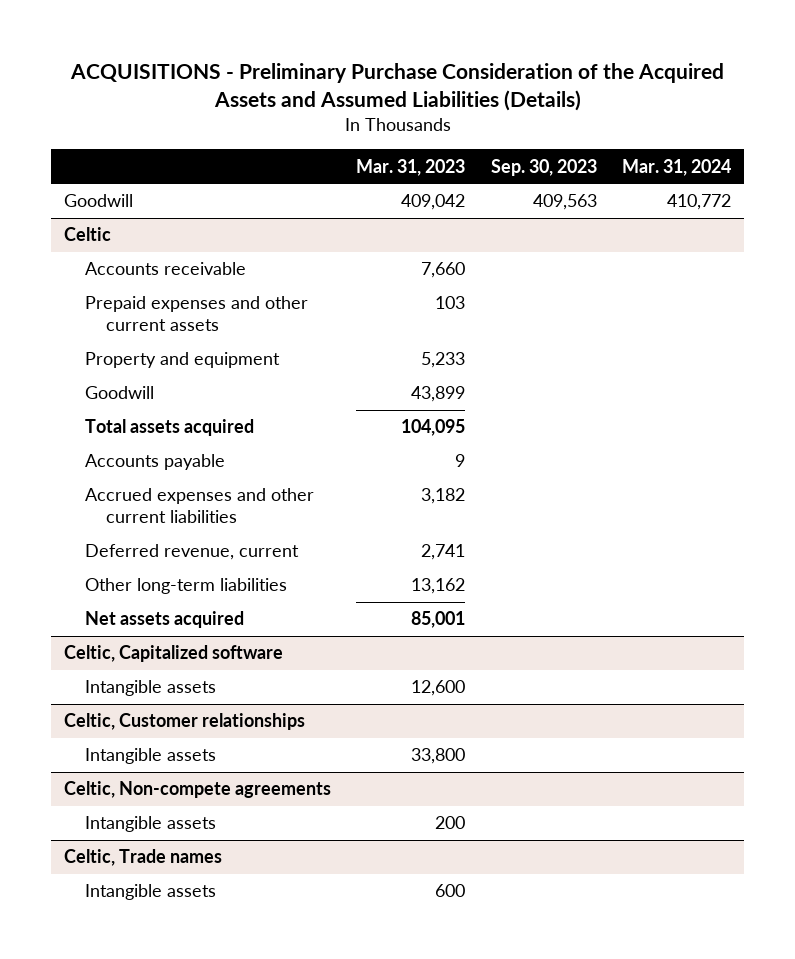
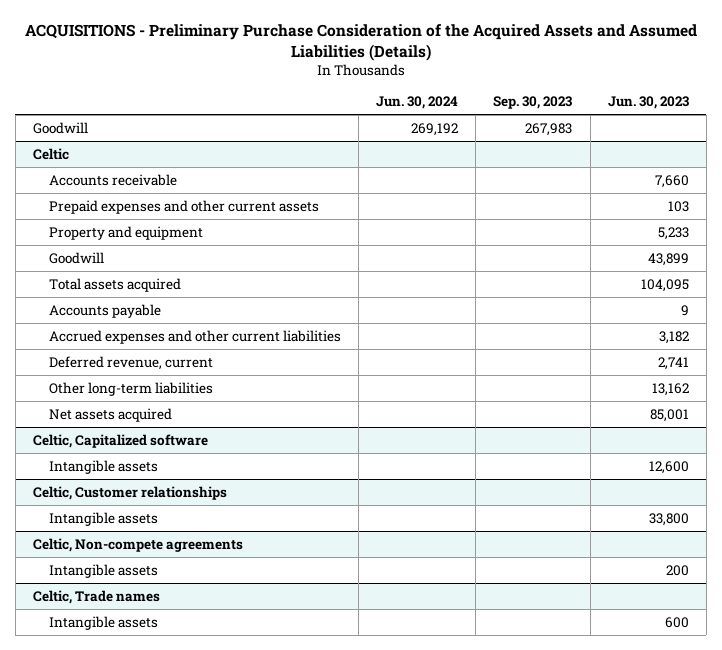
- | Mar. 31, 2023 | Sep. 30, 2023 | Mar. 31, 2024
+ | Jun. 30, 2024 | Sep. 30, 2023 | Jun. 30, 2023
- Goodwill | 409,042 | 409,563 | 410,772
+ Goodwill | 269,192 | 267,983 |

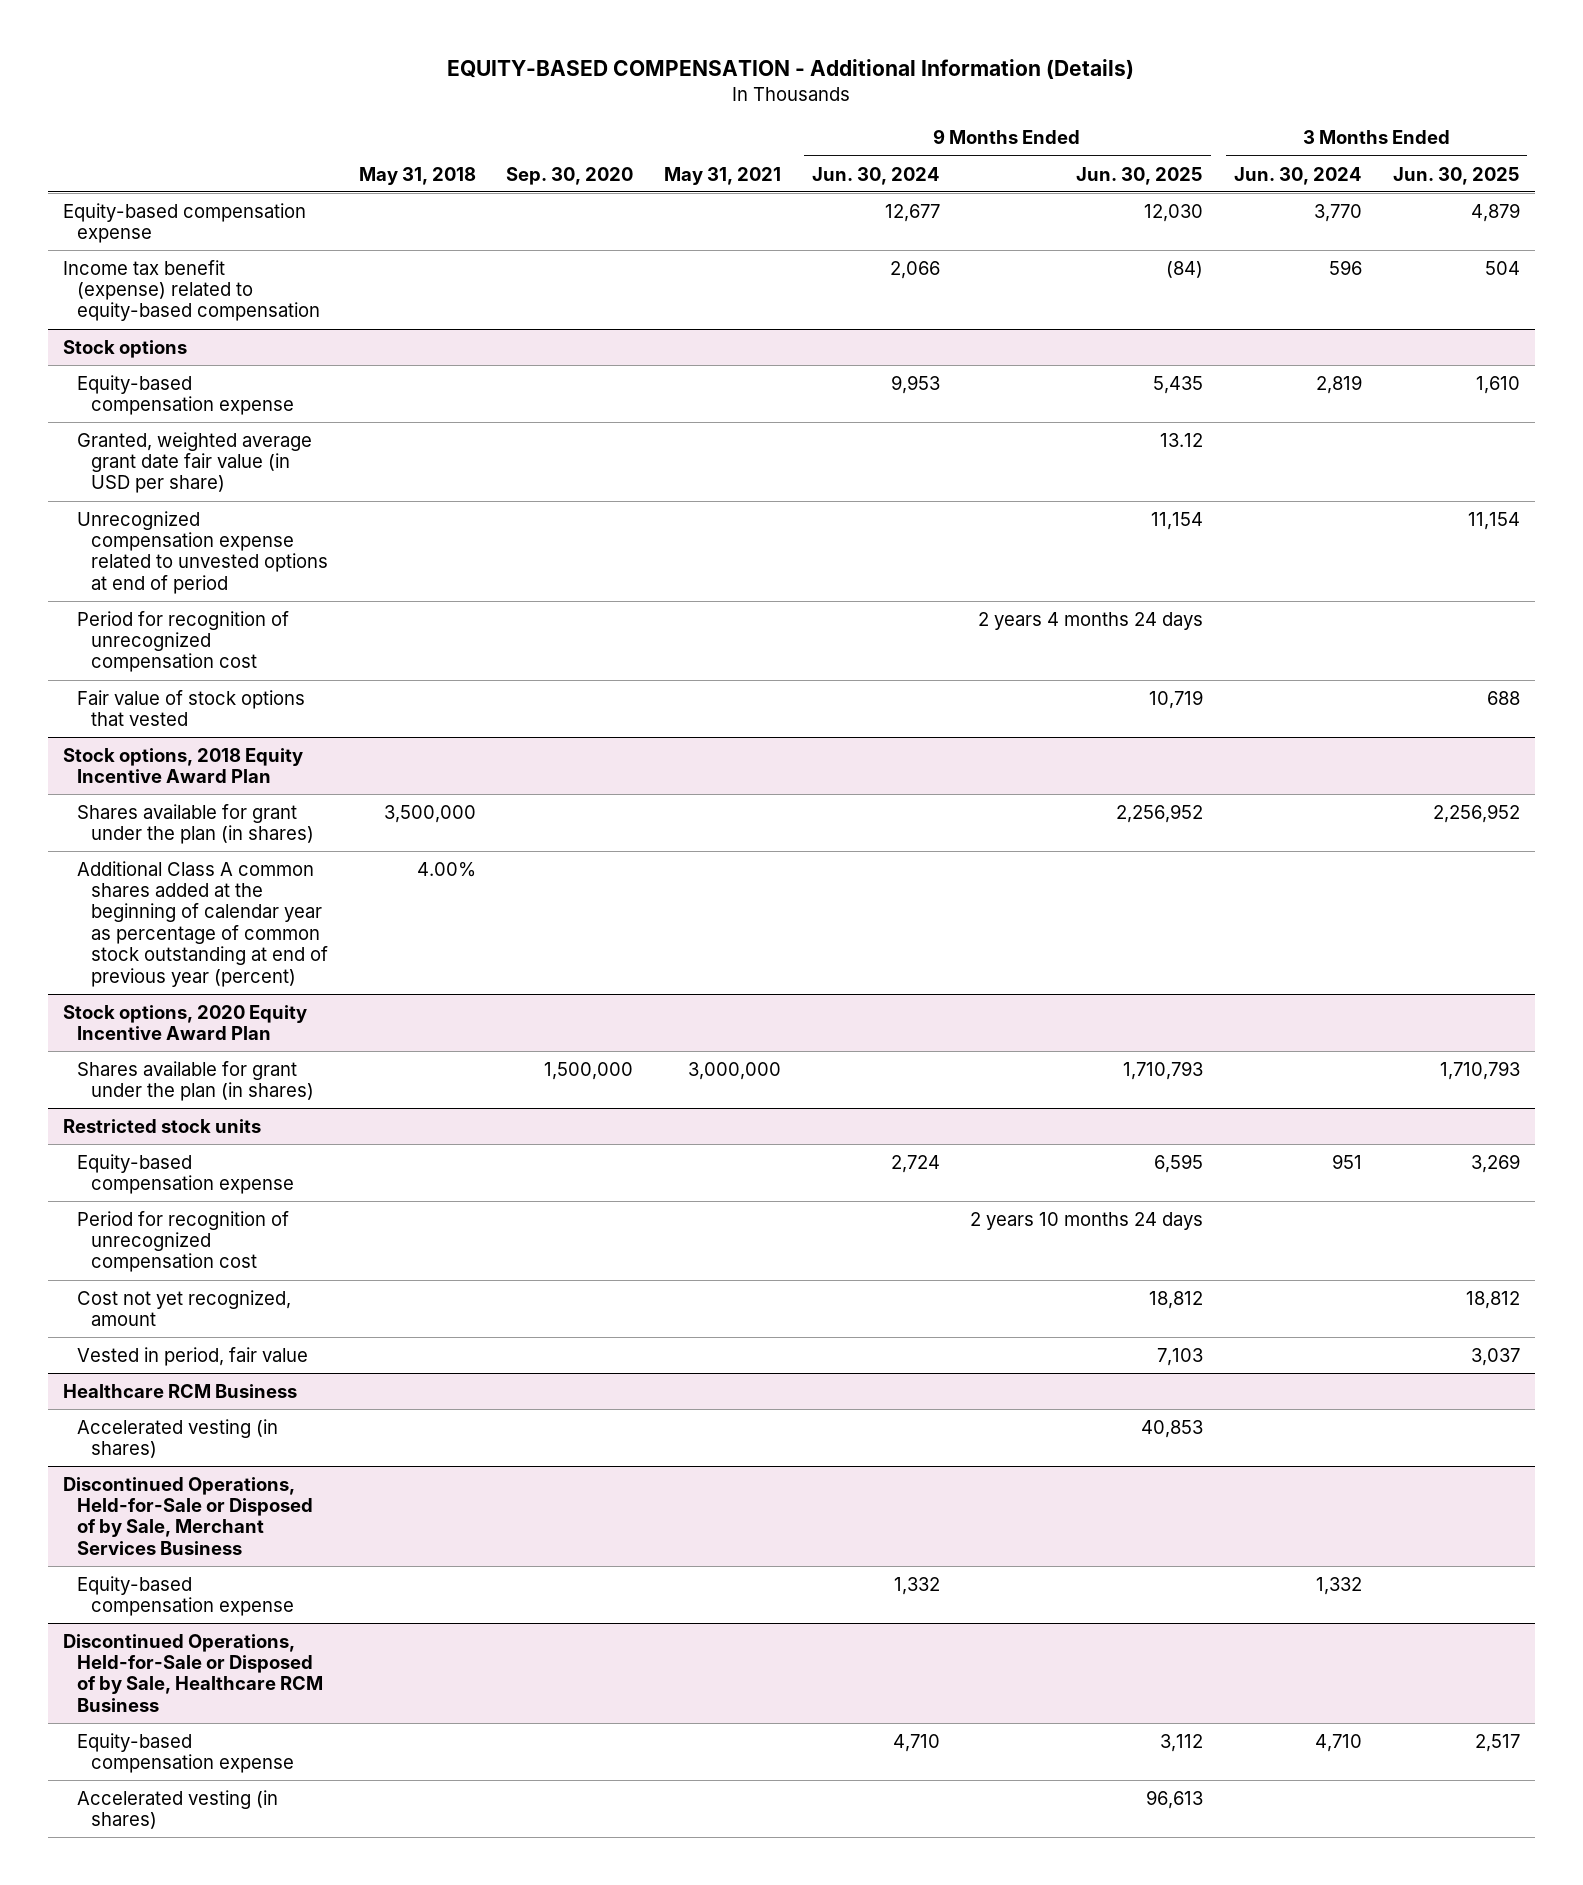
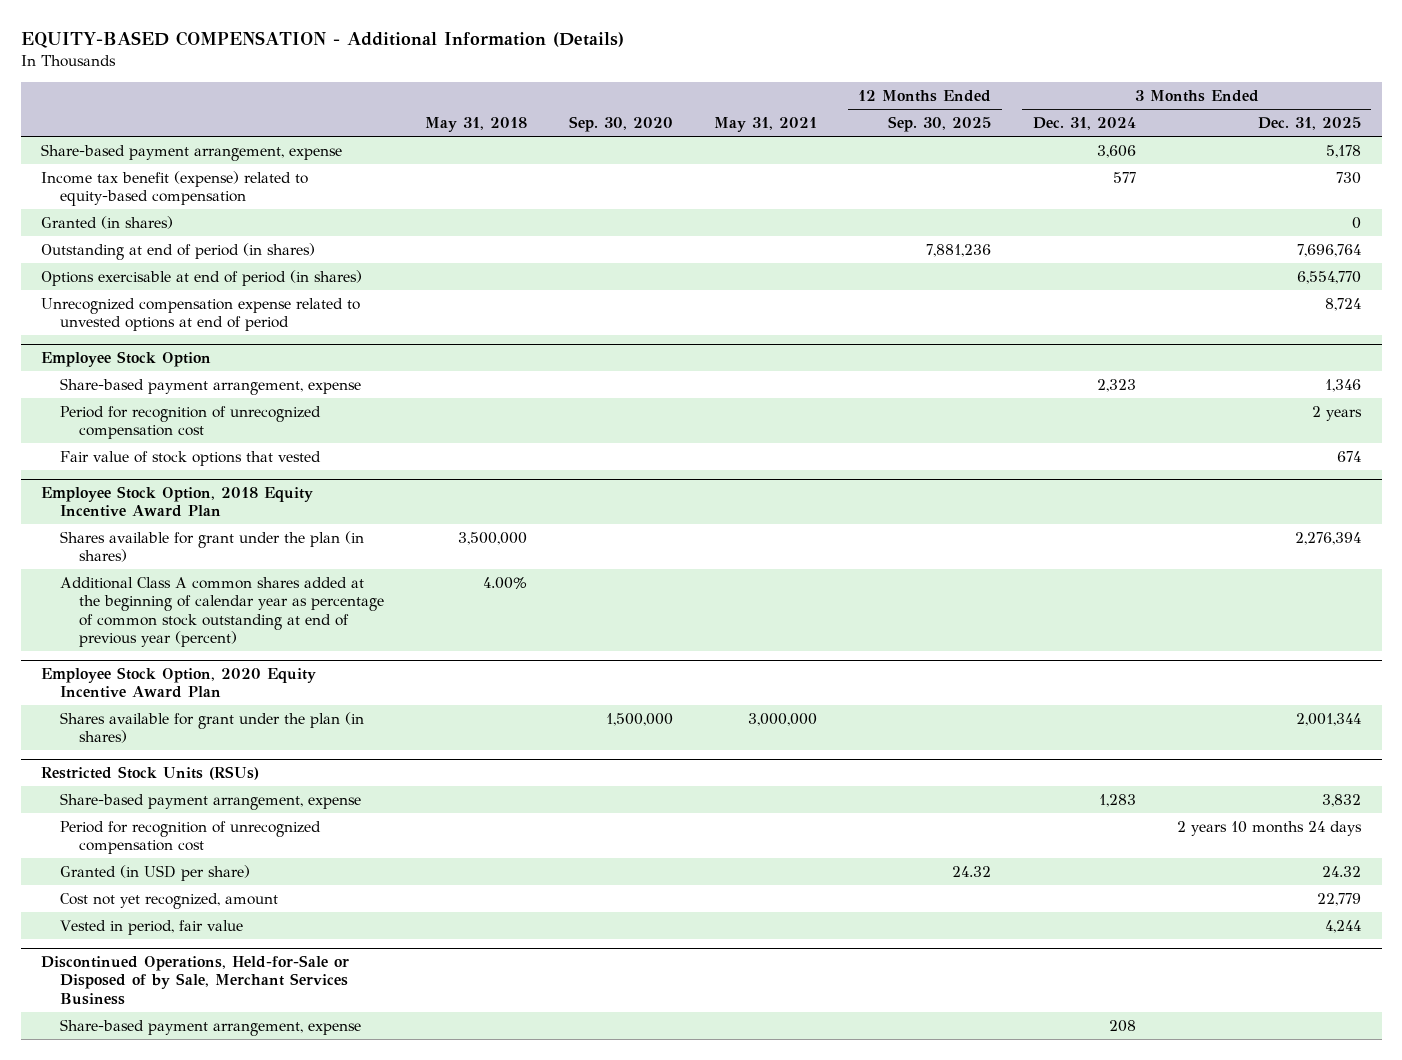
- | May 31, 2018 | Sep. 30, 2020 | May 31, 2021 | 9 Months Ended Jun. 30, 2024 | 9 Months Ended Jun. 30, 2025 | 3 Months Ended Jun. 30, 2024 | 3 Months Ended Jun. 30, 2025
+ | May 31, 2018 | Sep. 30, 2020 | May 31, 2021 | 12 Months Ended Sep. 30, 2025 | 3 Months Ended Dec. 31, 2024 | 3 Months Ended Dec. 31, 2025
- Equity-based compensation expense | | | | 12,677 | 12,030 | 3,770 | 4,879
+ Share-based payment arrangement, expense | | | | | 3,606 | 5,178
- Stock options
- Equity-based compensation expense | | | | 9,953 | 5,435 | 2,819 | 1,610
- Granted, weighted average grant date fair value (in USD per share) | | | | | 13.12 | |
- Unrecognized compensation expense related to unvested options at end of period | | | | | 11,154 | | 11,154
+ Granted (in shares) | | | | | | 0
+ Outstanding at end of period (in shares) | | | | 7,881,236 | | 7,696,764
+ Options exercisable at end of period (in shares) | | | | | | 6,554,770
+ Unrecognized compensation expense related to unvested options at end of period | | | | | | 8,724
+ Employee Stock Option
+ Share-based payment arrangement, expense | | | | | 2,323 | 1,346
- Stock options, 2018 Equity Incentive Award Plan
+ Employee Stock Option, 2018 Equity Incentive Award Plan
- Stock options, 2020 Equity Incentive Award Plan
+ Employee Stock Option, 2020 Equity Incentive Award Plan
- Restricted stock units
- Equity-based compensation expense | | | | 2,724 | 6,595 | 951 | 3,269
+ Restricted Stock Units (RSUs)
+ Share-based payment arrangement, expense | | | | | 1,283 | 3,832
+ Granted (in USD per share) | | | | 24.32 | | 24.32
- Healthcare RCM Business
- Accelerated vesting (in shares) | | | | | 40,853 | |
@ Discontinued Operations, Held-for-Sale or Disposed of by Sale, Merchant Services Business
- Equity-based compensation expense | | | | 1,332 | | 1,332 |
- Discontinued Operations, Held-for-Sale or Disposed of by Sale, Healthcare RCM Business
- Equity-based compensation expense | | | | 4,710 | 3,112 | 4,710 | 2,517
- Accelerated vesting (in shares) | | | | | 96,613 | |
@ Discontinued Operations, Held-for-Sale or Disposed of by Sale, Merchant Services Business
+ Share-based payment arrangement, expense | | | | | 208 |

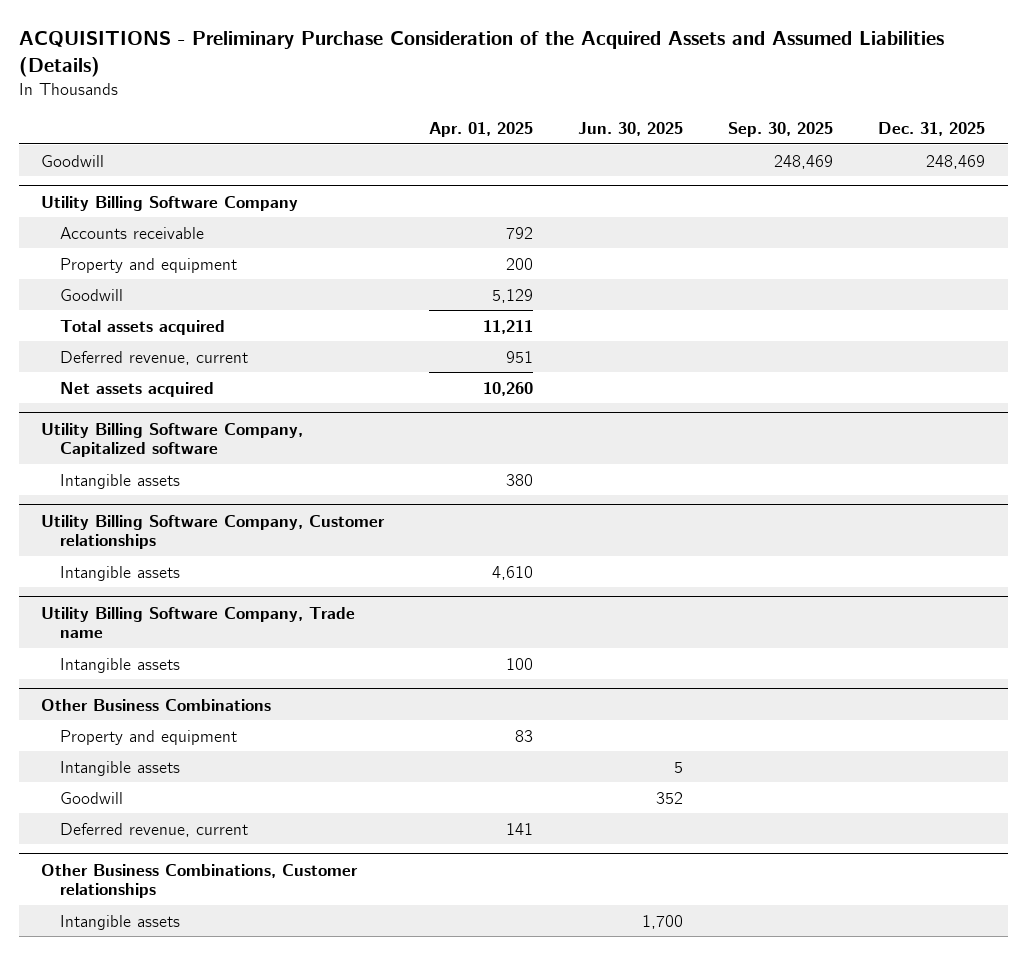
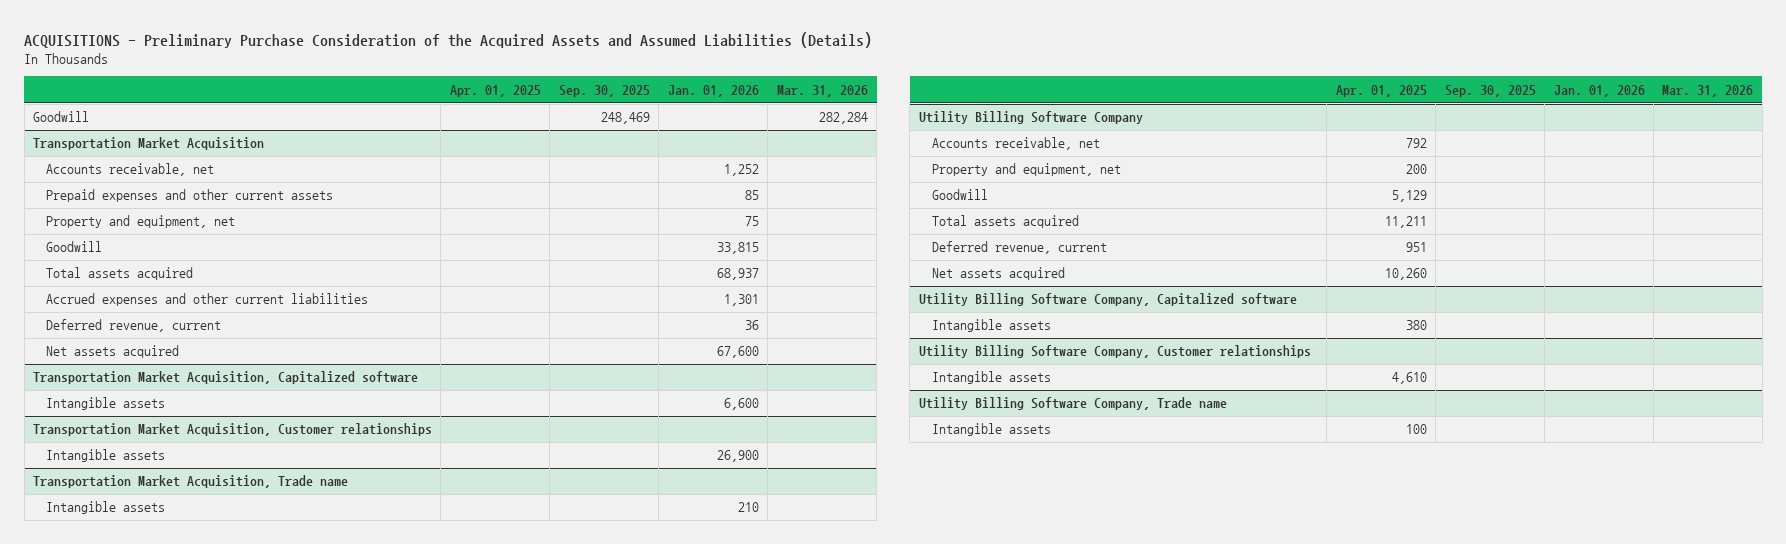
- | Apr. 01, 2025 | Jun. 30, 2025 | Sep. 30, 2025 | Dec. 31, 2025
+ | Apr. 01, 2025 | Sep. 30, 2025 | Jan. 01, 2026 | Mar. 31, 2026
+ Transportation Market Acquisition
+ Accounts receivable, net | | | 1,252 |
+ Prepaid expenses and other current assets | | | 85 |
+ Property and equipment, net | | | 75 |
+ Goodwill | | | 33,815 |
+ Total assets acquired | | | 68,937 |
+ Accrued expenses and other current liabilities | | | 1,301 |
+ Deferred revenue, current | | | 36 |
+ Net assets acquired | | | 67,600 |
+ Transportation Market Acquisition, Capitalized software
+ Intangible assets | | | 6,600 |
+ Transportation Market Acquisition, Customer relationships
+ Intangible assets | | | 26,900 |
+ Transportation Market Acquisition, Trade name
+ Intangible assets | | | 210 |
@ Utility Billing Software Company
- Accounts receivable | 792 | | |
- Property and equipment | 200 | | |
+ Accounts receivable, net | 792 | | |
+ Property and equipment, net | 200 | | |
- Other Business Combinations
- Property and equipment | 83 | | |
- Intangible assets | | 5 | |
- Goodwill | | 352 | |
- Deferred revenue, current | 141 | | |
- Other Business Combinations, Customer relationships
- Intangible assets | | 1,700 | |

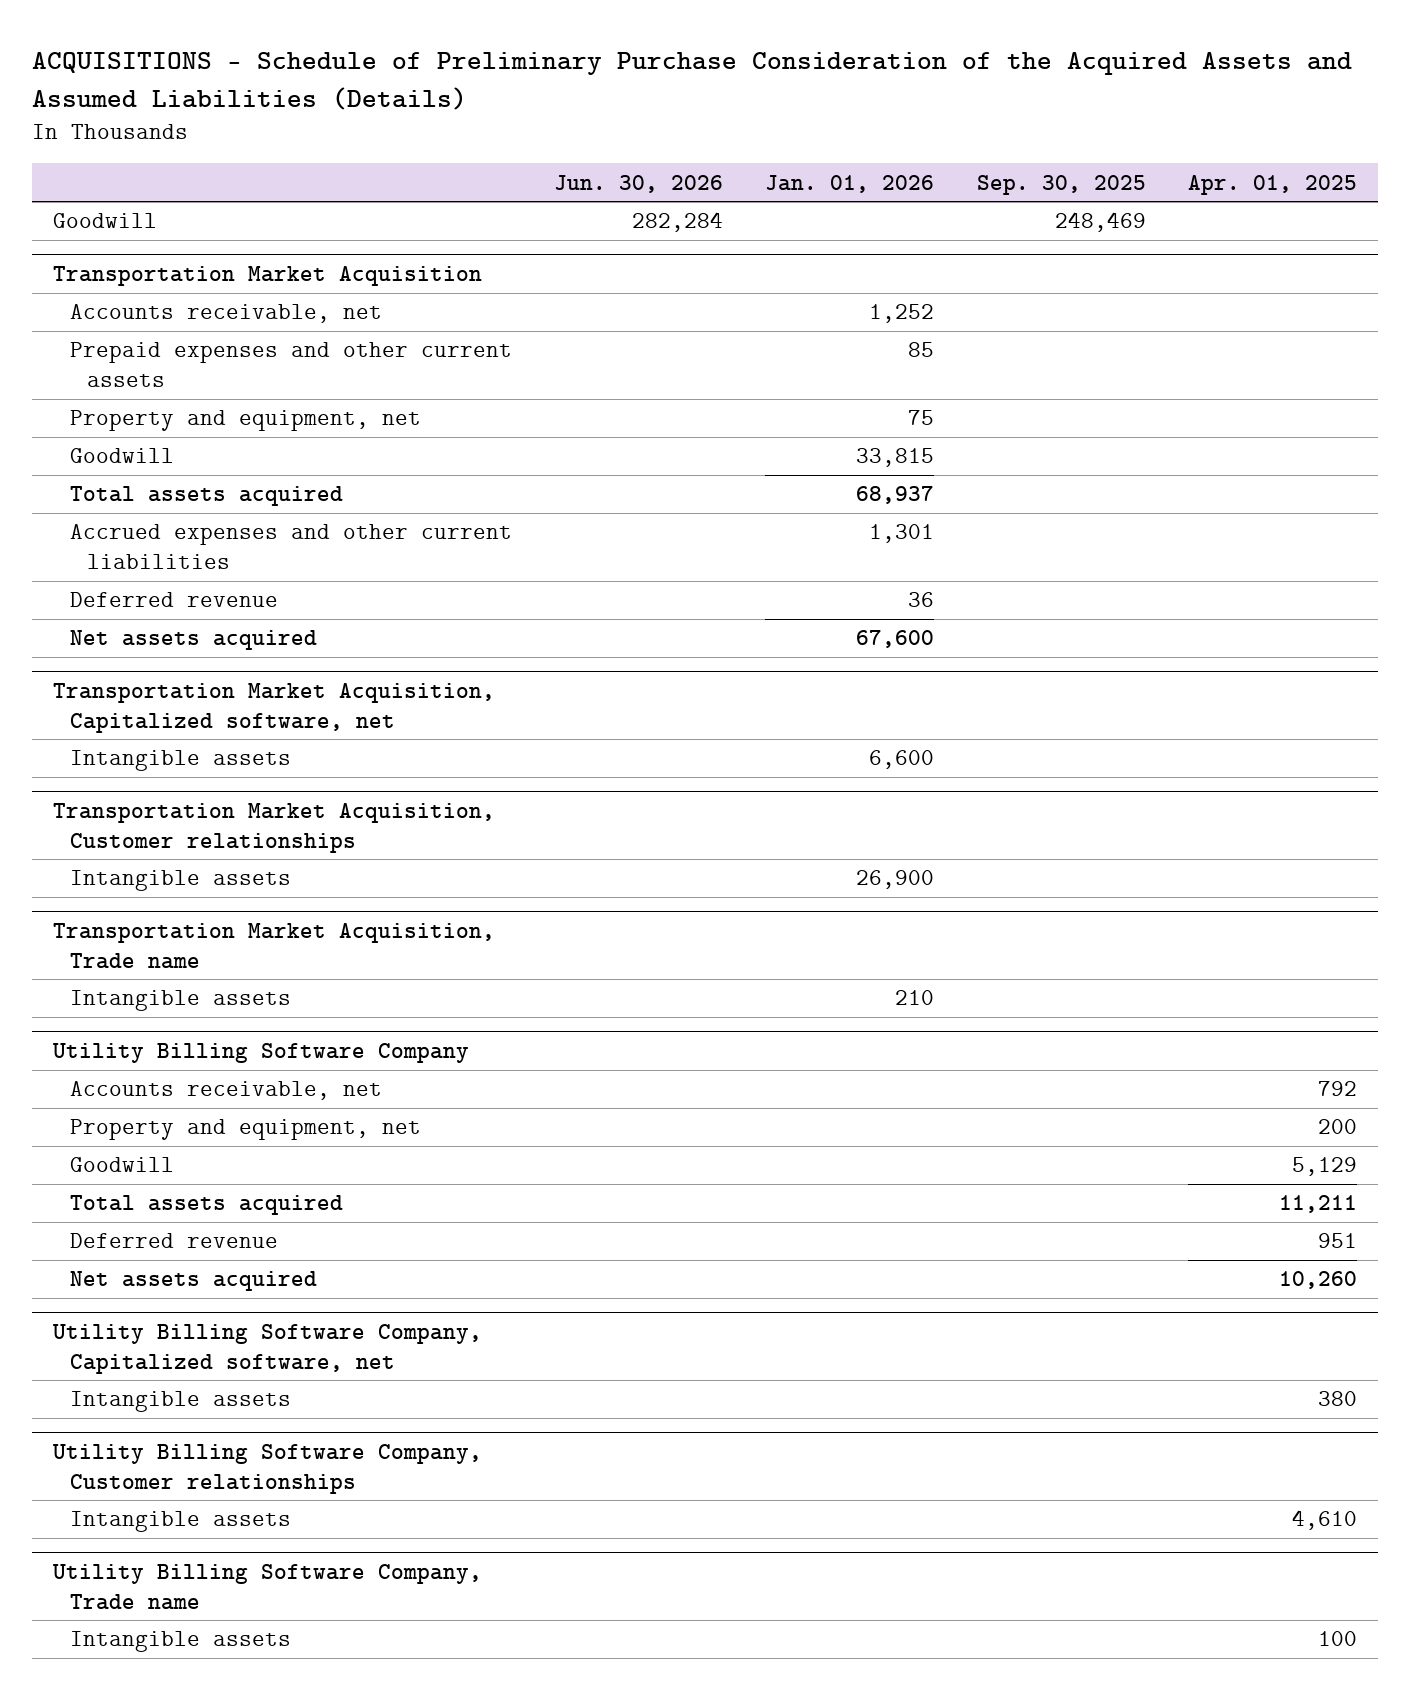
- ACQUISITIONS - Preliminary Purchase Consideration of the Acquired Assets and Assumed Liabilities (Details)
+ ACQUISITIONS - Schedule of Preliminary Purchase Consideration of the Acquired Assets and Assumed Liabilities (Details)
- | Apr. 01, 2025 | Sep. 30, 2025 | Jan. 01, 2026 | Mar. 31, 2026
+ | Jun. 30, 2026 | Jan. 01, 2026 | Sep. 30, 2025 | Apr. 01, 2025
@ Transportation Market Acquisition
- Deferred revenue, current | | | 36 |
+ Deferred revenue | | 36 | |
- Transportation Market Acquisition, Capitalized software
+ Transportation Market Acquisition, Capitalized software, net
@ Utility Billing Software Company
- Deferred revenue, current | 951 | | |
+ Deferred revenue | | | | 951
- Utility Billing Software Company, Capitalized software
+ Utility Billing Software Company, Capitalized software, net

